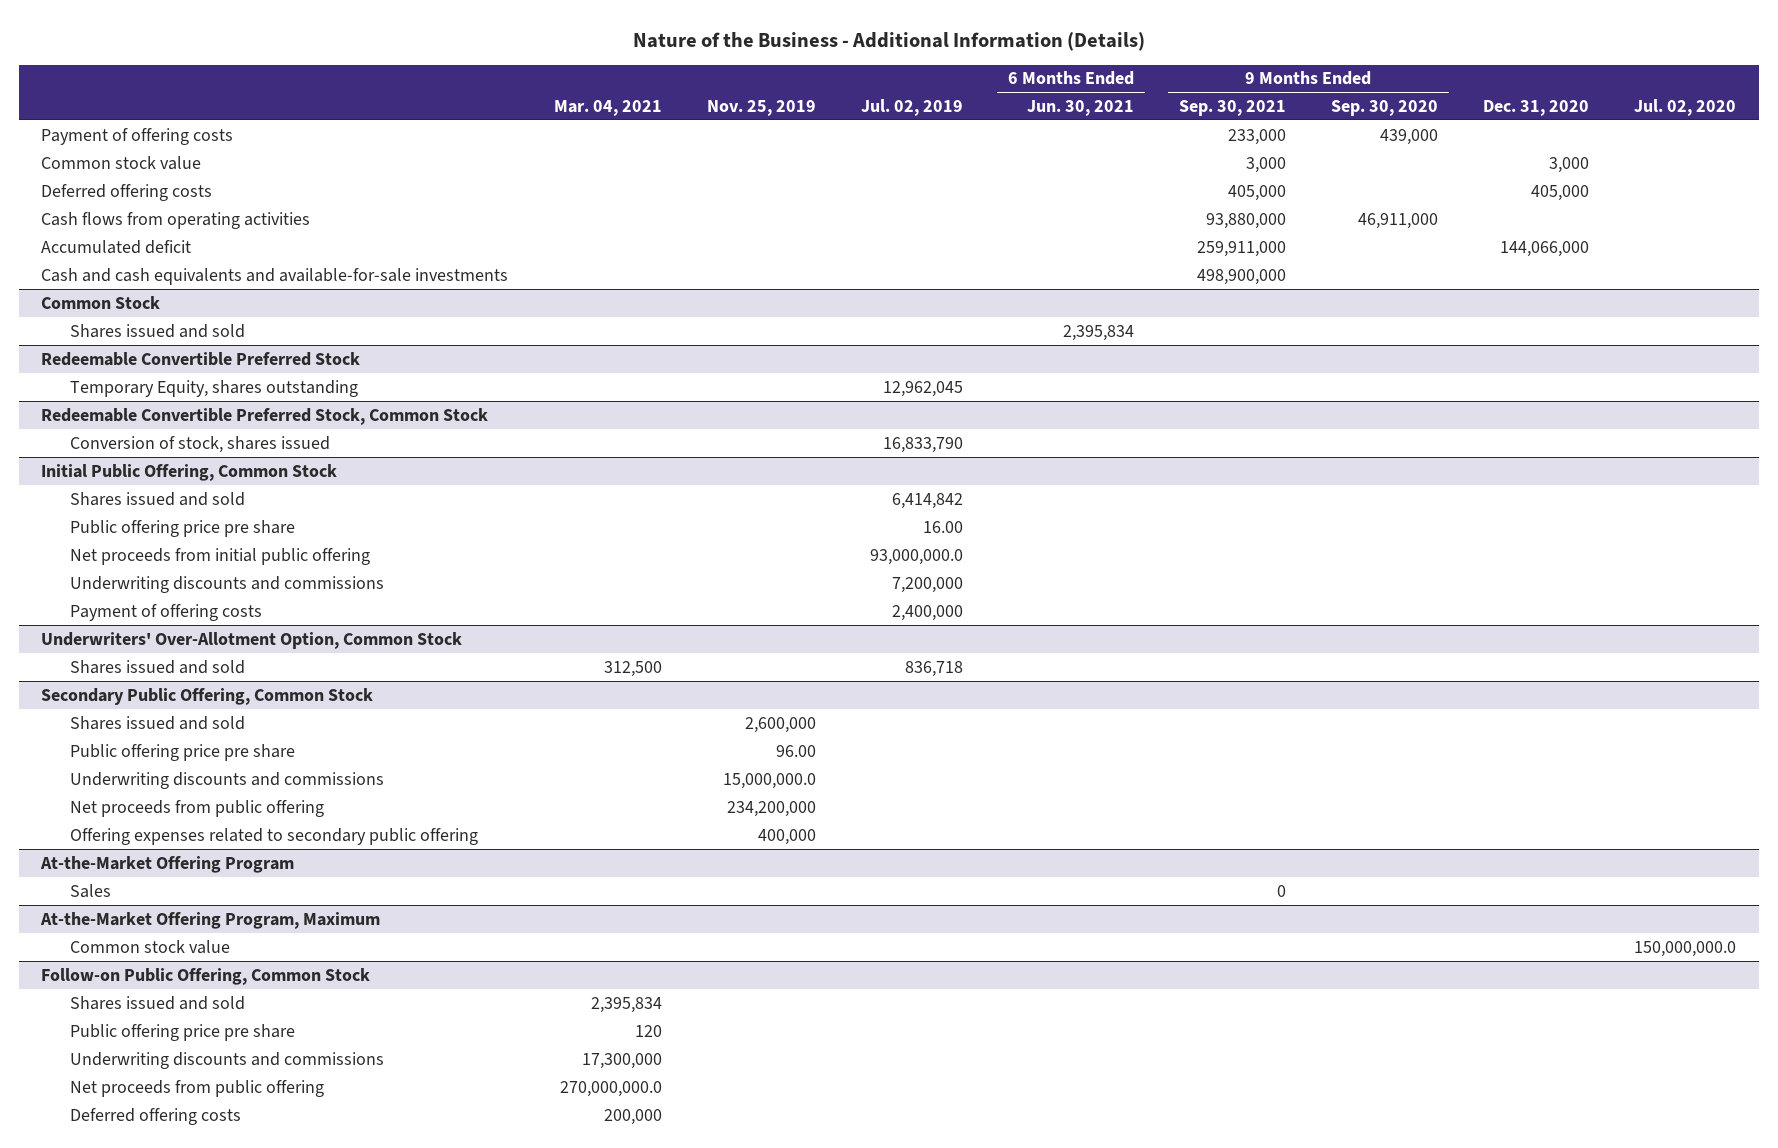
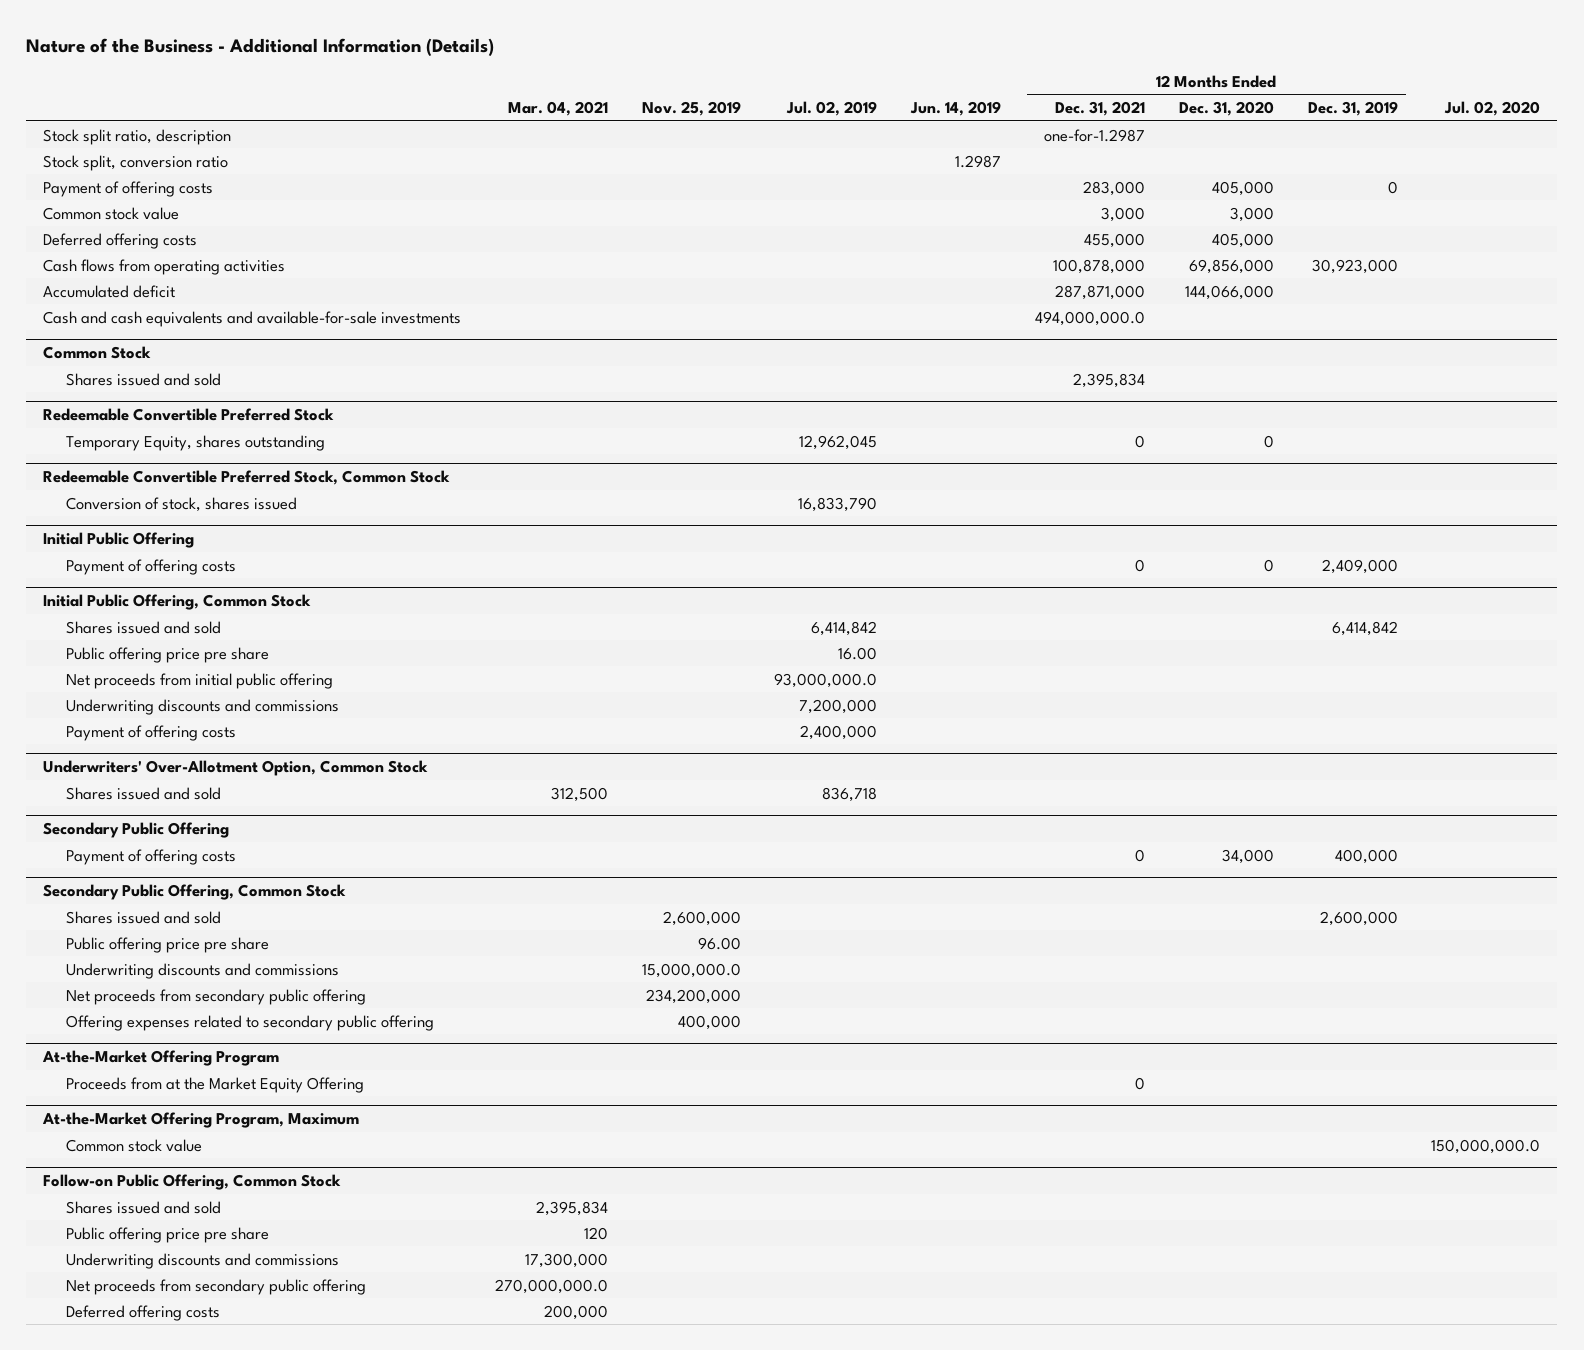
- | Mar. 04, 2021 | Nov. 25, 2019 | Jul. 02, 2019 | 6 Months Ended Jun. 30, 2021 | 9 Months Ended Sep. 30, 2021 | 9 Months Ended Sep. 30, 2020 | Dec. 31, 2020 | Jul. 02, 2020
+ | Mar. 04, 2021 | Nov. 25, 2019 | Jul. 02, 2019 | Jun. 14, 2019 | 12 Months Ended Dec. 31, 2021 | 12 Months Ended Dec. 31, 2020 | 12 Months Ended Dec. 31, 2019 | Jul. 02, 2020
+ Stock split ratio, description | | | | | one-for-1.2987 | | |
+ Stock split, conversion ratio | | | | 1.2987 | | | |
+ Initial Public Offering
+ Payment of offering costs | | | | | 0 | 0 | 2,409,000 |
+ Secondary Public Offering
+ Payment of offering costs | | | | | 0 | 34,000 | 400,000 |
@ Secondary Public Offering, Common Stock
- Net proceeds from public offering | | 234,200,000 | | | | | |
+ Net proceeds from secondary public offering | | 234,200,000 | | | | | |
@ At-the-Market Offering Program
- Sales | | | | | 0 | | |
+ Proceeds from at the Market Equity Offering | | | | | 0 | | |
@ Follow-on Public Offering, Common Stock
- Net proceeds from public offering | 270,000,000.0 | | | | | | |
+ Net proceeds from secondary public offering | 270,000,000.0 | | | | | | |

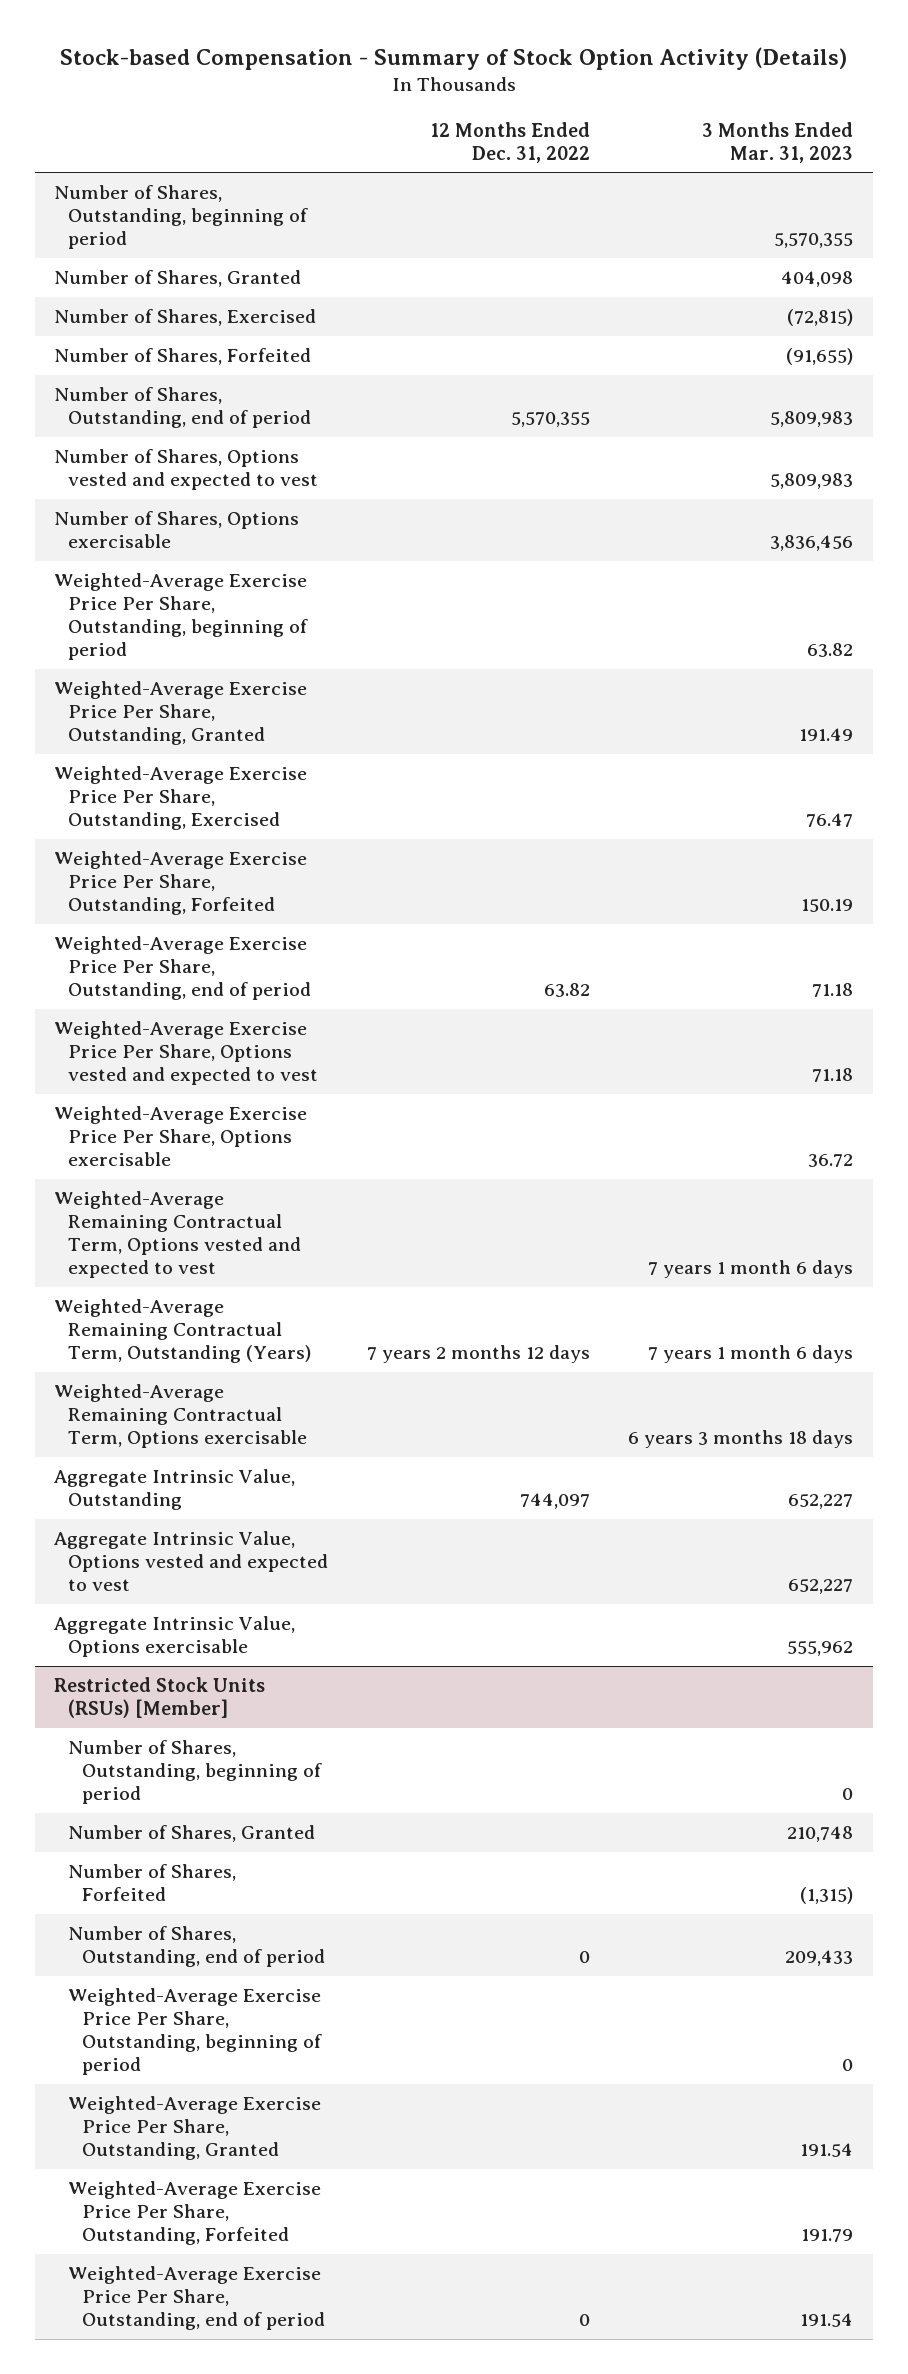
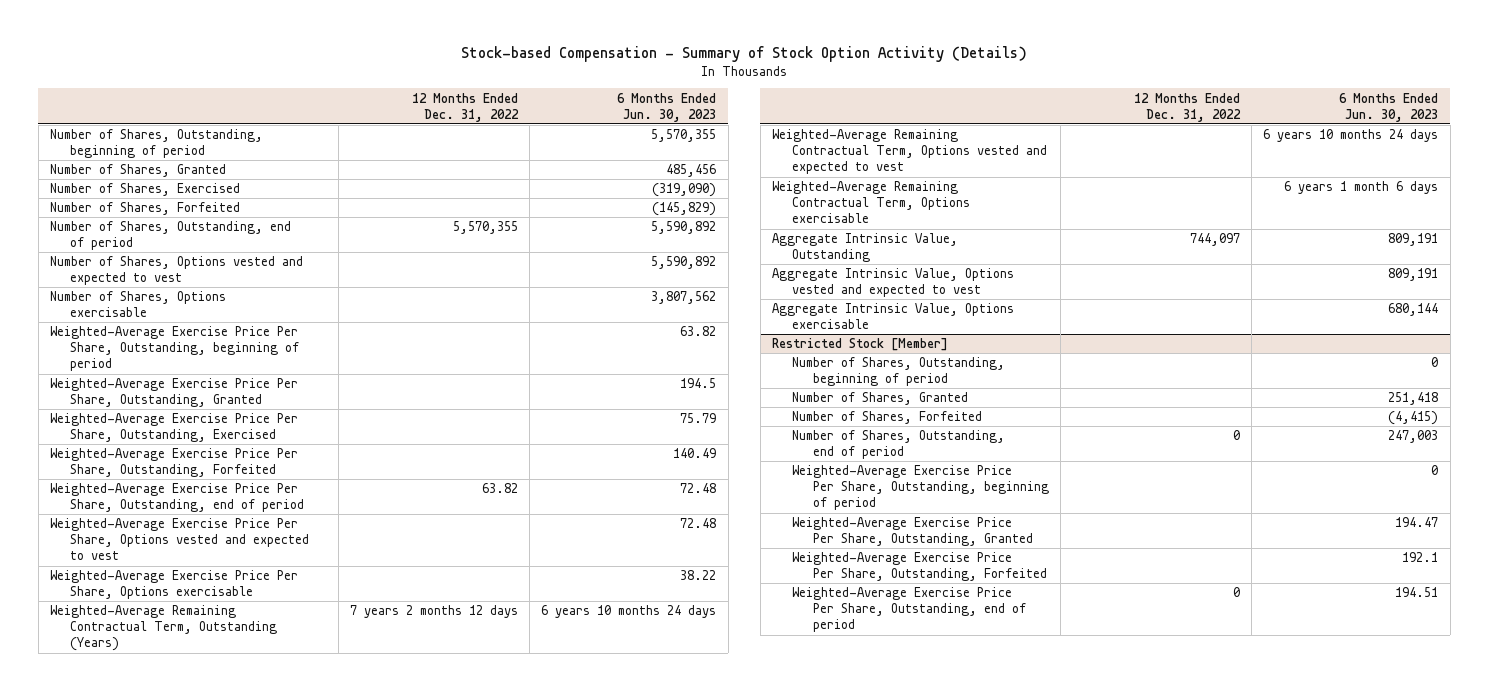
- | 12 Months Ended Dec. 31, 2022 | 3 Months Ended Mar. 31, 2023
+ | 12 Months Ended Dec. 31, 2022 | 6 Months Ended Jun. 30, 2023
moved down: Weighted-Average Remaining Contractual Term, Options vested and expected to vest | | 6 years 10 months 24 days
- Restricted Stock Units (RSUs) [Member]
- Number of Shares, Outstanding, beginning of period | | 0
- Number of Shares, Granted | | 210,748
- Number of Shares, Forfeited | | (1,315)
- Number of Shares, Outstanding, end of period | 0 | 209,433
- Weighted-Average Exercise Price Per Share, Outstanding, beginning of period | | 0
- Weighted-Average Exercise Price Per Share, Outstanding, Granted | | 191.54
- Weighted-Average Exercise Price Per Share, Outstanding, Forfeited | | 191.79
- Weighted-Average Exercise Price Per Share, Outstanding, end of period | 0 | 191.54
+ Restricted Stock [Member]
+ Number of Shares, Outstanding, beginning of period | | 0
+ Number of Shares, Granted | | 251,418
+ Number of Shares, Forfeited | | (4,415)
+ Number of Shares, Outstanding, end of period | 0 | 247,003
+ Weighted-Average Exercise Price Per Share, Outstanding, beginning of period | | 0
+ Weighted-Average Exercise Price Per Share, Outstanding, Granted | | 194.47
+ Weighted-Average Exercise Price Per Share, Outstanding, Forfeited | | 192.1
+ Weighted-Average Exercise Price Per Share, Outstanding, end of period | 0 | 194.51

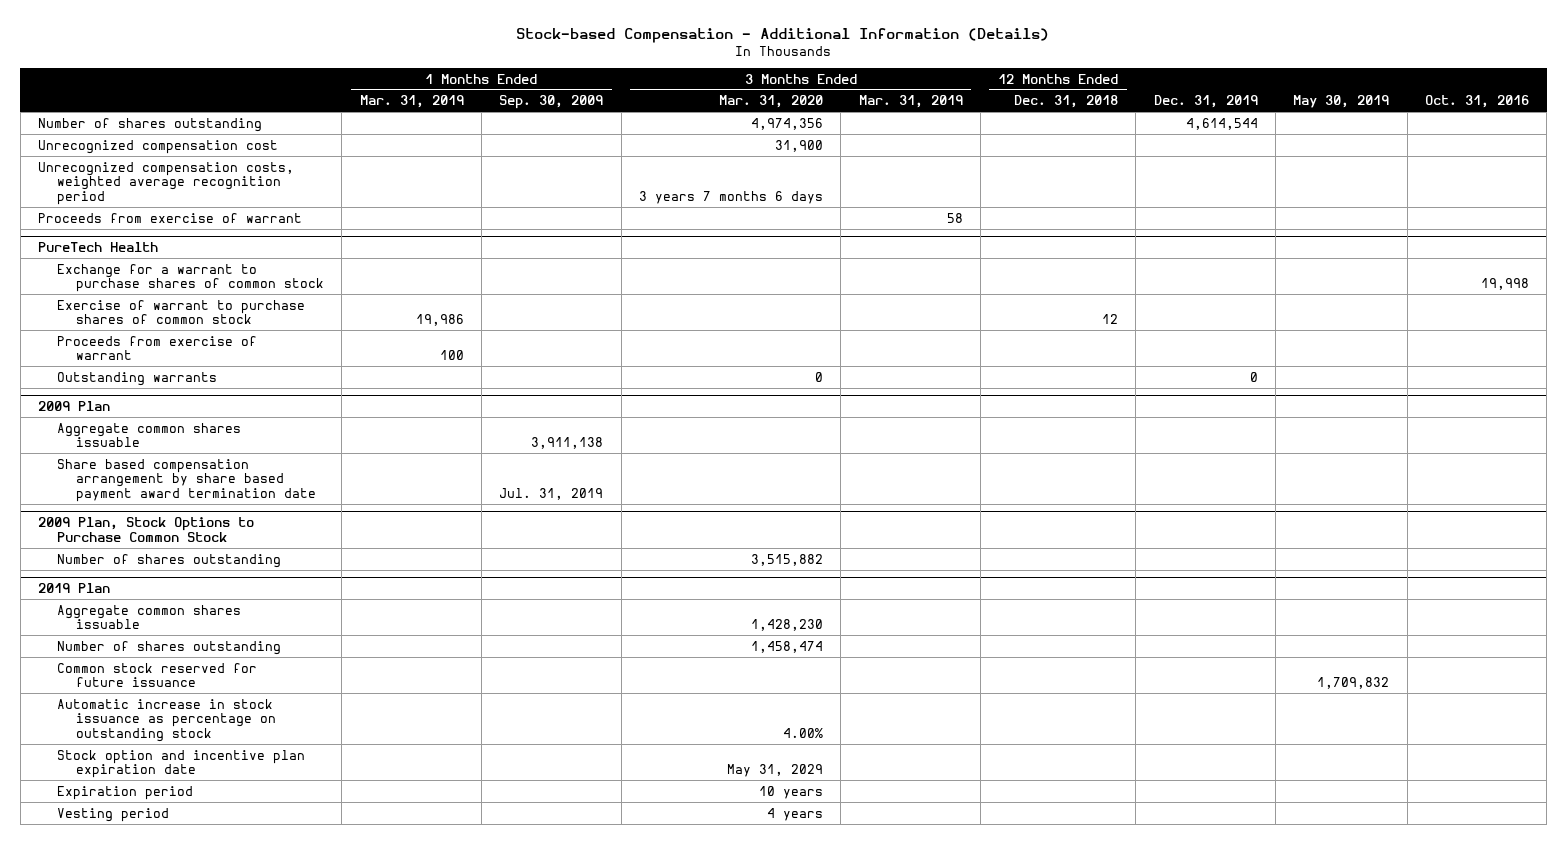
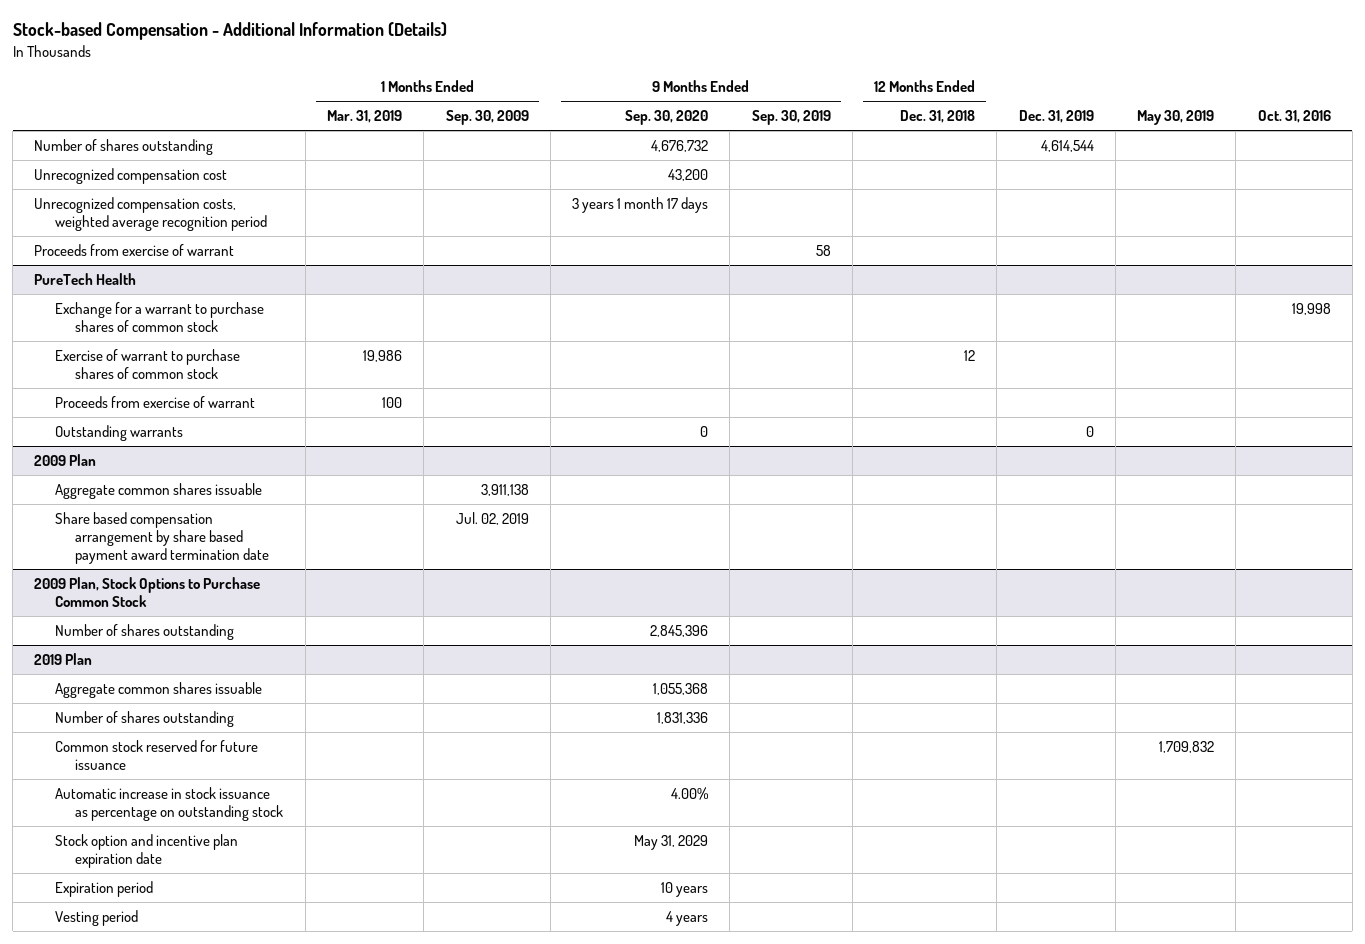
- | 1 Months Ended Mar. 31, 2019 | 1 Months Ended Sep. 30, 2009 | 3 Months Ended Mar. 31, 2020 | 3 Months Ended Mar. 31, 2019 | 12 Months Ended Dec. 31, 2018 | Dec. 31, 2019 | May 30, 2019 | Oct. 31, 2016
+ | 1 Months Ended Mar. 31, 2019 | 1 Months Ended Sep. 30, 2009 | 9 Months Ended Sep. 30, 2020 | 9 Months Ended Sep. 30, 2019 | 12 Months Ended Dec. 31, 2018 | Dec. 31, 2019 | May 30, 2019 | Oct. 31, 2016
@ 2009 Plan
- Share based compensation arrangement by share based payment award termination date | | Jul. 31, 2019 | | | | | |
+ Share based compensation arrangement by share based payment award termination date | | Jul. 02, 2019 | | | | | |

